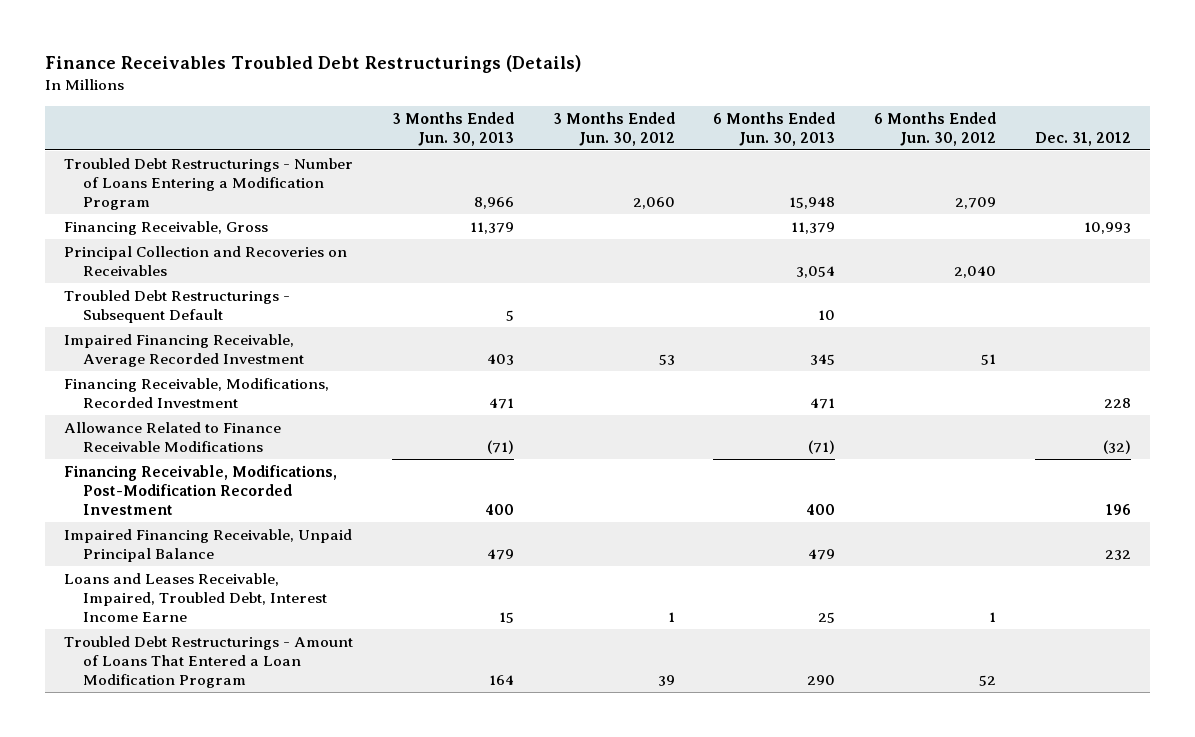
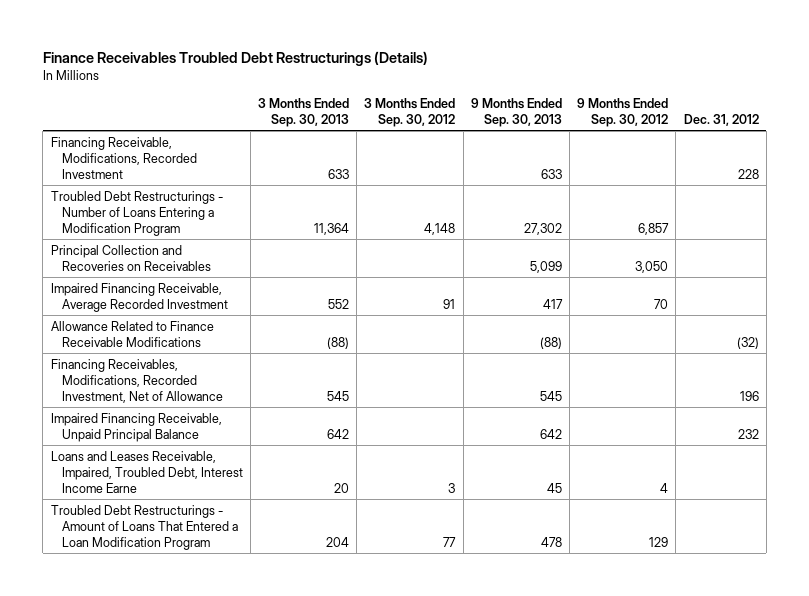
- | 3 Months Ended Jun. 30, 2013 | 3 Months Ended Jun. 30, 2012 | 6 Months Ended Jun. 30, 2013 | 6 Months Ended Jun. 30, 2012 | Dec. 31, 2012
+ | 3 Months Ended Sep. 30, 2013 | 3 Months Ended Sep. 30, 2012 | 9 Months Ended Sep. 30, 2013 | 9 Months Ended Sep. 30, 2012 | Dec. 31, 2012
moved up: Financing Receivable, Modifications, Recorded Investment | 633 | | 633 | | 228
- Financing Receivable, Gross | 11,379 | | 11,379 | | 10,993
- Troubled Debt Restructurings - Subsequent Default | 5 | | 10 | |
- Financing Receivable, Modifications, Post-Modification Recorded Investment | 400 | | 400 | | 196
+ Financing Receivables, Modifications, Recorded Investment, Net of Allowance | 545 | | 545 | | 196

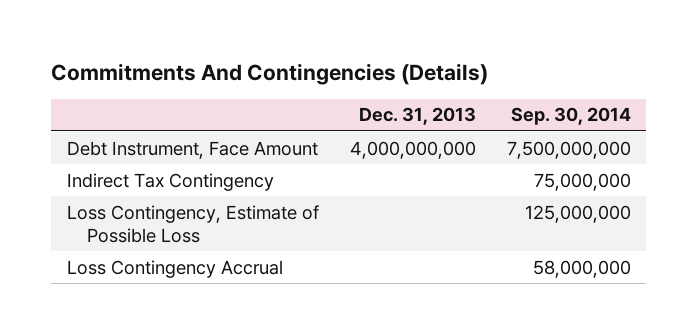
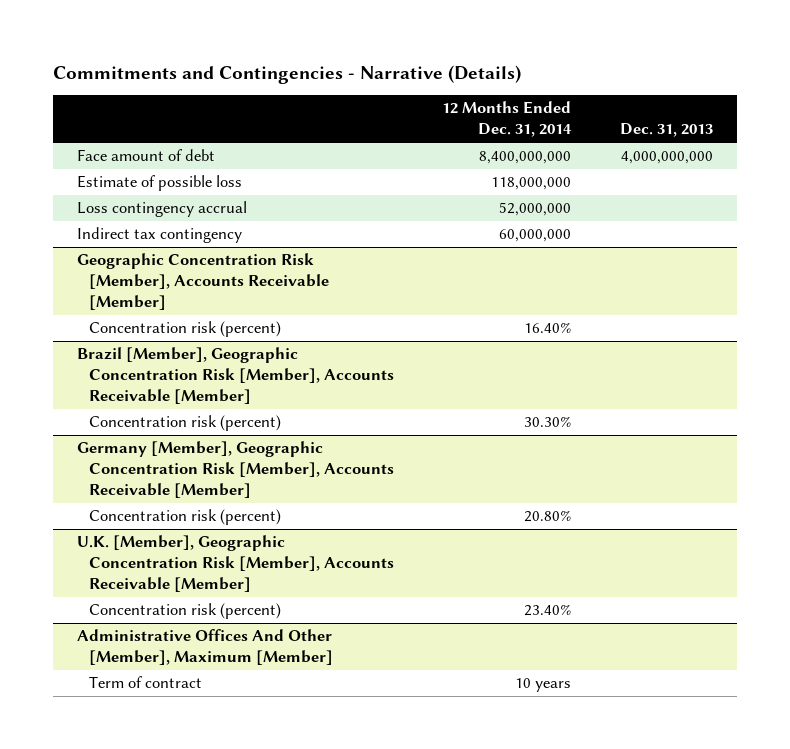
- Commitments And Contingencies (Details)
+ Commitments and Contingencies - Narrative (Details)
- | Dec. 31, 2013 | Sep. 30, 2014
+ | 12 Months Ended Dec. 31, 2014 | Dec. 31, 2013
- Debt Instrument, Face Amount | 4,000,000,000 | 7,500,000,000
- Indirect Tax Contingency | | 75,000,000
- Loss Contingency, Estimate of Possible Loss | | 125,000,000
- Loss Contingency Accrual | | 58,000,000
+ Face amount of debt | 8,400,000,000 | 4,000,000,000
+ Estimate of possible loss | 118,000,000 |
+ Loss contingency accrual | 52,000,000 |
+ Indirect tax contingency | 60,000,000 |
+ Geographic Concentration Risk [Member], Accounts Receivable [Member]
+ Concentration risk (percent) | 16.40% |
+ Brazil [Member], Geographic Concentration Risk [Member], Accounts Receivable [Member]
+ Concentration risk (percent) | 30.30% |
+ Germany [Member], Geographic Concentration Risk [Member], Accounts Receivable [Member]
+ Concentration risk (percent) | 20.80% |
+ U.K. [Member], Geographic Concentration Risk [Member], Accounts Receivable [Member]
+ Concentration risk (percent) | 23.40% |
+ Administrative Offices And Other [Member], Maximum [Member]
+ Term of contract | 10 years |

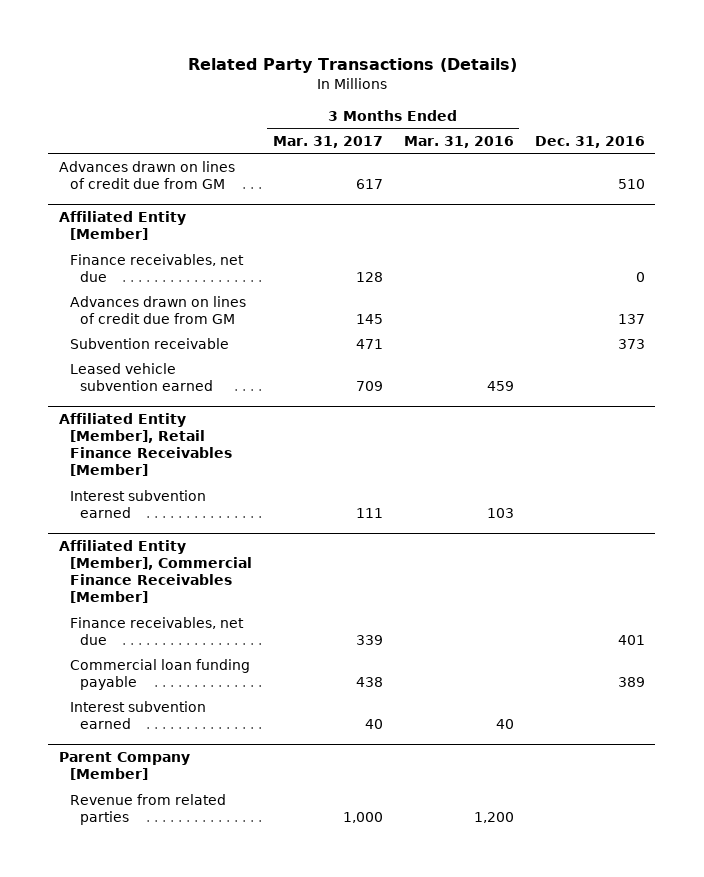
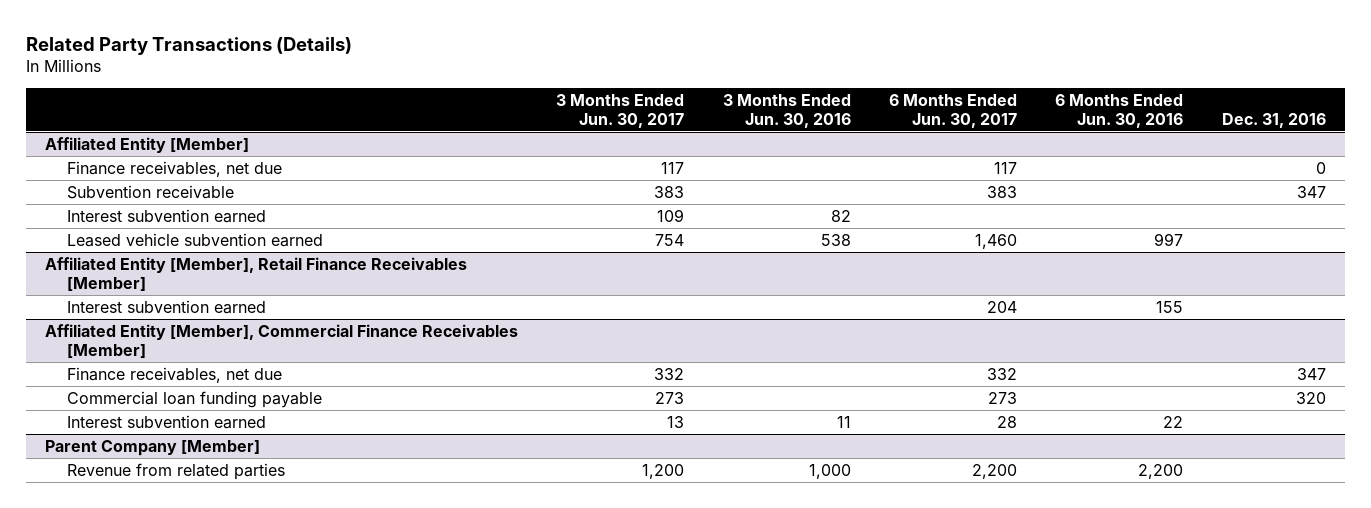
- | 3 Months Ended Mar. 31, 2017 | 3 Months Ended Mar. 31, 2016 | Dec. 31, 2016
+ | 3 Months Ended Jun. 30, 2017 | 3 Months Ended Jun. 30, 2016 | 6 Months Ended Jun. 30, 2017 | 6 Months Ended Jun. 30, 2016 | Dec. 31, 2016
- Advances drawn on lines of credit due from GM | 617 | | 510
@ Affiliated Entity [Member]
- Advances drawn on lines of credit due from GM | 145 | | 137
- Subvention receivable | 471 | | 373
+ Subvention receivable | 383 | | 383 | | 347
+ Interest subvention earned | 109 | 82 | | |
@ Affiliated Entity [Member], Commercial Finance Receivables [Member]
- Finance receivables, net due | 339 | | 401
- Commercial loan funding payable | 438 | | 389
+ Finance receivables, net due | 332 | | 332 | | 347
+ Commercial loan funding payable | 273 | | 273 | | 320

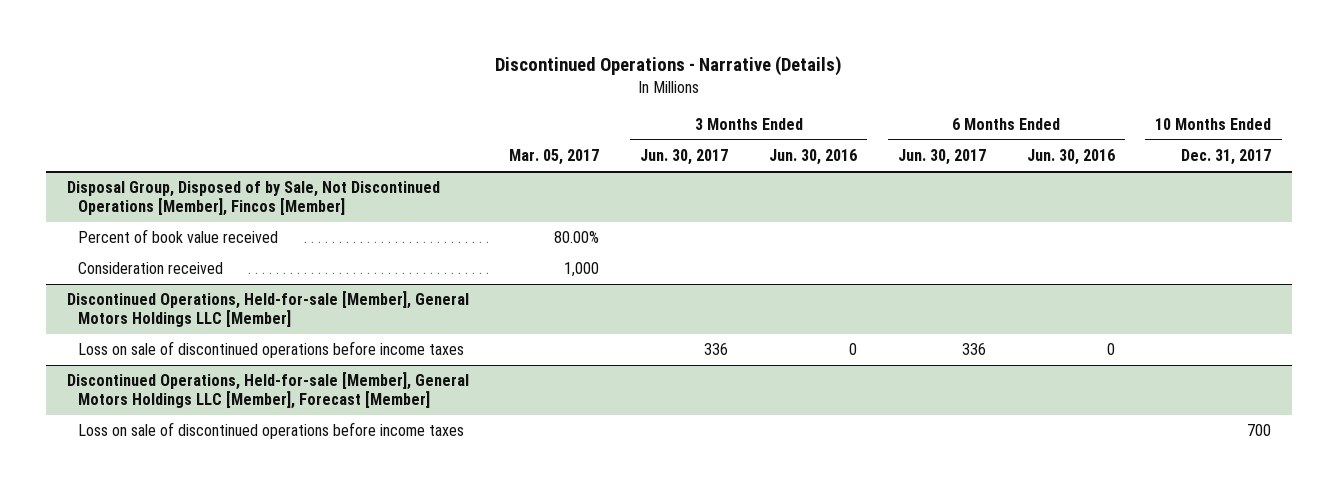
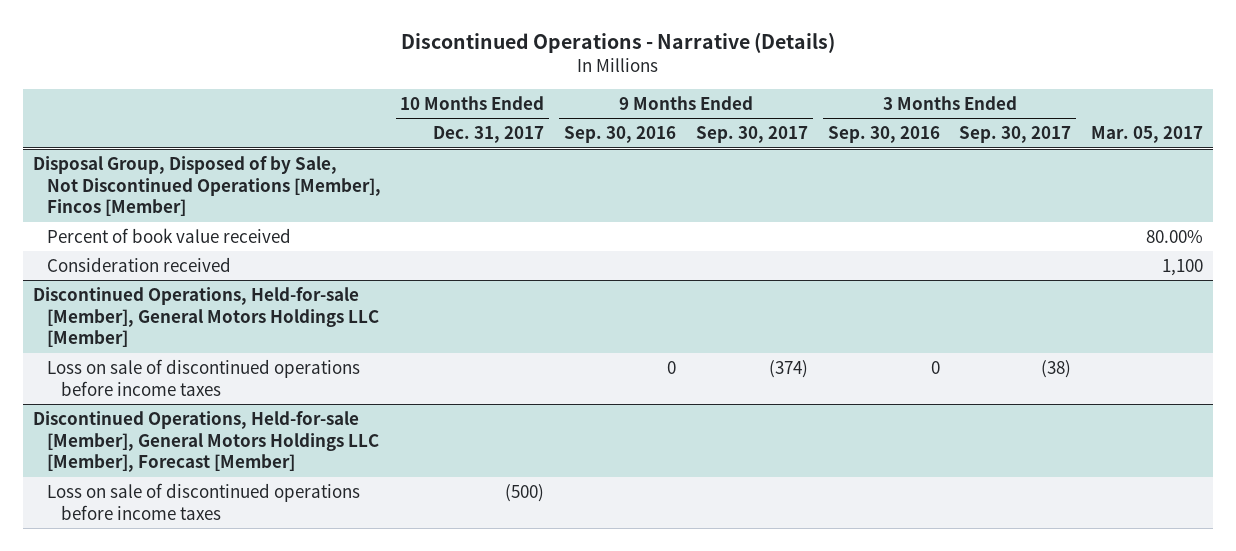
- | Mar. 05, 2017 | 3 Months Ended Jun. 30, 2017 | 3 Months Ended Jun. 30, 2016 | 6 Months Ended Jun. 30, 2017 | 6 Months Ended Jun. 30, 2016 | 10 Months Ended Dec. 31, 2017
+ | 10 Months Ended Dec. 31, 2017 | 9 Months Ended Sep. 30, 2016 | 9 Months Ended Sep. 30, 2017 | 3 Months Ended Sep. 30, 2016 | 3 Months Ended Sep. 30, 2017 | Mar. 05, 2017
@ Disposal Group, Disposed of by Sale, Not Discontinued Operations [Member], Fincos [Member]
- Consideration received | 1,000 | | | | |
+ Consideration received | | | | | | 1,100
@ Discontinued Operations, Held-for-sale [Member], General Motors Holdings LLC [Member], Forecast [Member]
- Loss on sale of discontinued operations before income taxes | | | | | | 700
+ Loss on sale of discontinued operations before income taxes | (500) | | | | |

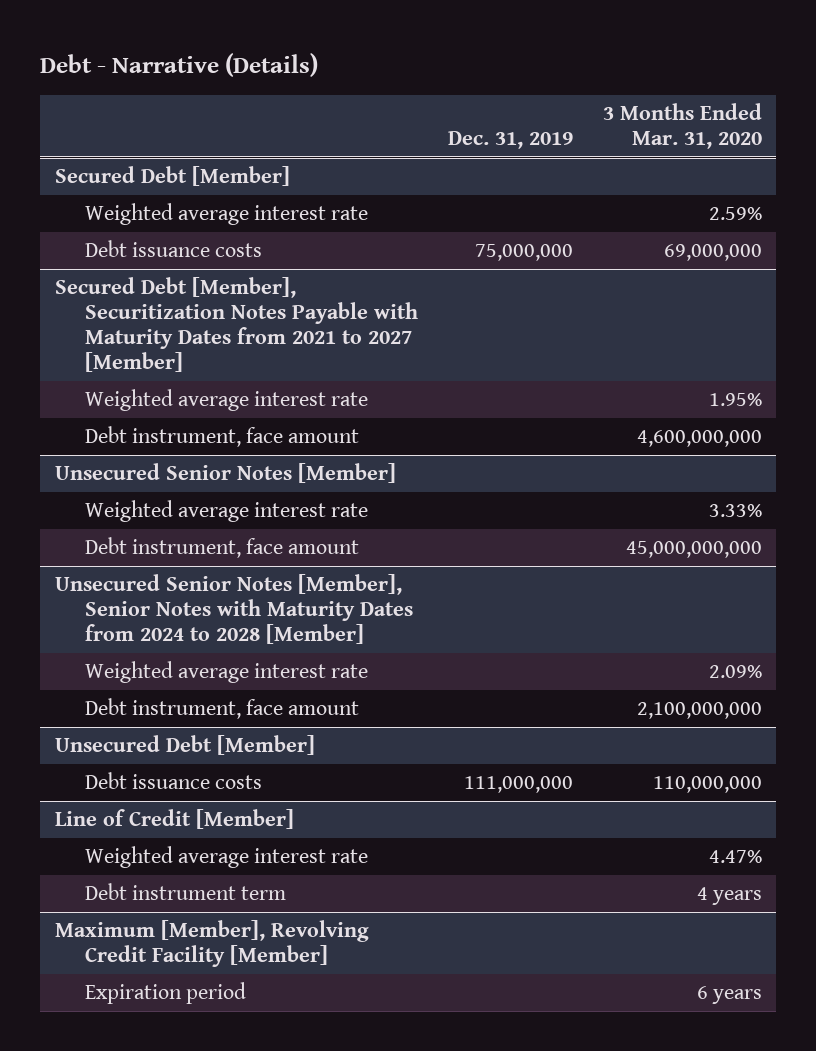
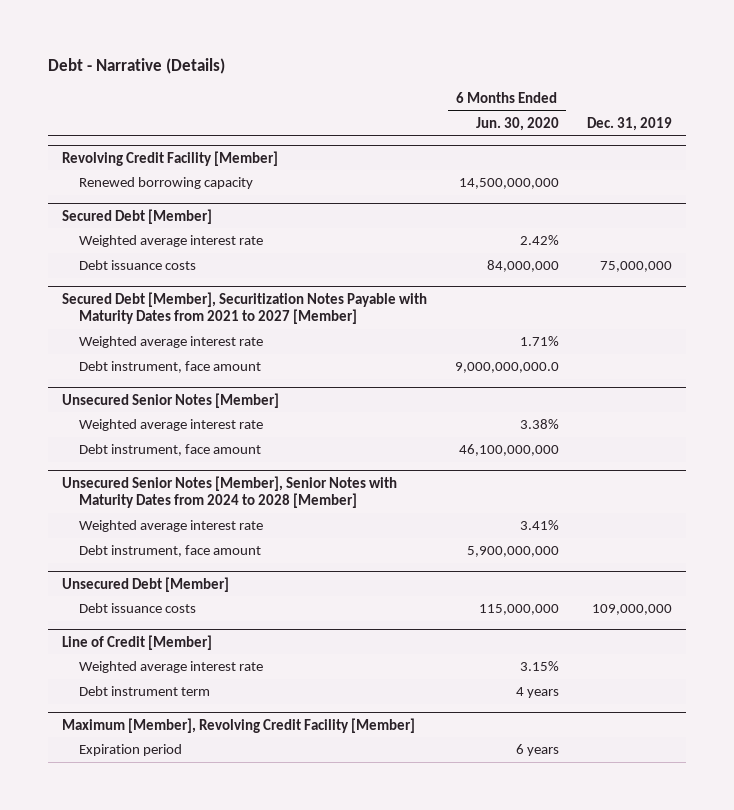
- | Dec. 31, 2019 | 3 Months Ended Mar. 31, 2020
+ | 6 Months Ended Jun. 30, 2020 | Dec. 31, 2019
+ Revolving Credit Facility [Member]
+ Renewed borrowing capacity | 14,500,000,000 |
@ Unsecured Debt [Member]
- Debt issuance costs | 111,000,000 | 110,000,000
+ Debt issuance costs | 115,000,000 | 109,000,000

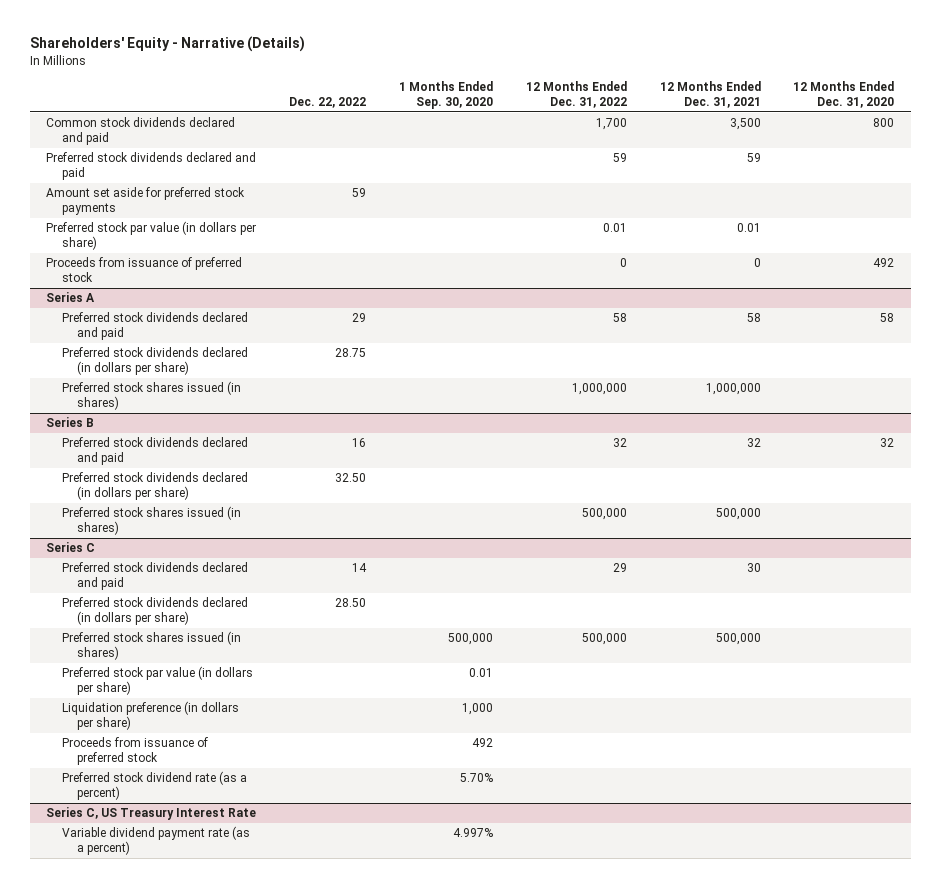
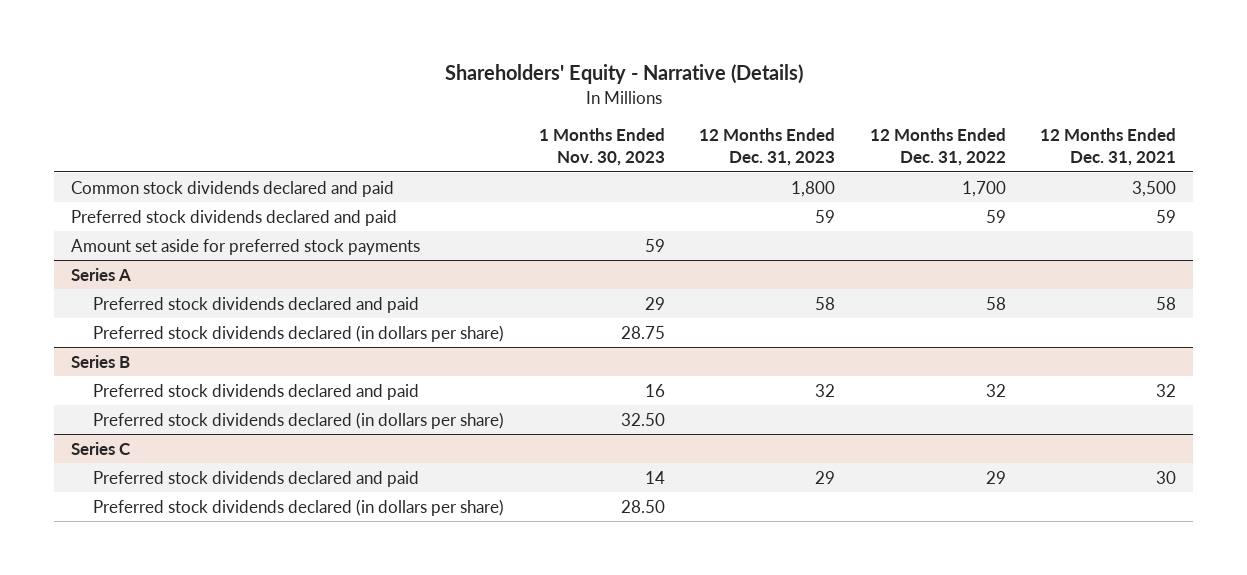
- | Dec. 22, 2022 | 1 Months Ended Sep. 30, 2020 | 12 Months Ended Dec. 31, 2022 | 12 Months Ended Dec. 31, 2021 | 12 Months Ended Dec. 31, 2020
+ | 1 Months Ended Nov. 30, 2023 | 12 Months Ended Dec. 31, 2023 | 12 Months Ended Dec. 31, 2022 | 12 Months Ended Dec. 31, 2021
- Preferred stock par value (in dollars per share) | | | 0.01 | 0.01 |
- Proceeds from issuance of preferred stock | | | 0 | 0 | 492
@ Series A
- Preferred stock shares issued (in shares) | | | 1,000,000 | 1,000,000 |
@ Series B
- Preferred stock shares issued (in shares) | | | 500,000 | 500,000 |
@ Series C
- Preferred stock shares issued (in shares) | | 500,000 | 500,000 | 500,000 |
- Preferred stock par value (in dollars per share) | | 0.01 | | |
- Liquidation preference (in dollars per share) | | 1,000 | | |
- Proceeds from issuance of preferred stock | | 492 | | |
- Preferred stock dividend rate (as a percent) | | 5.70% | | |
- Series C, US Treasury Interest Rate
- Variable dividend payment rate (as a percent) | | 4.997% | | |

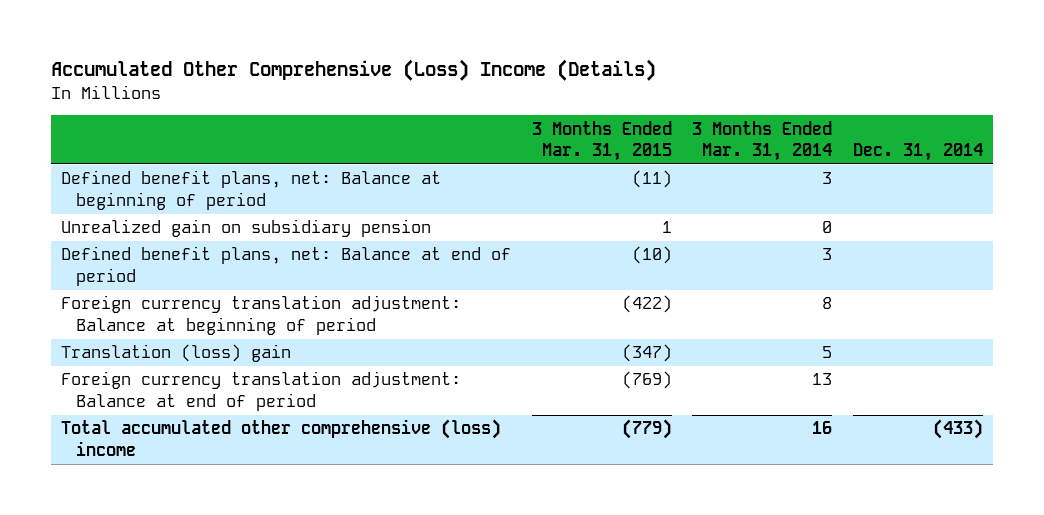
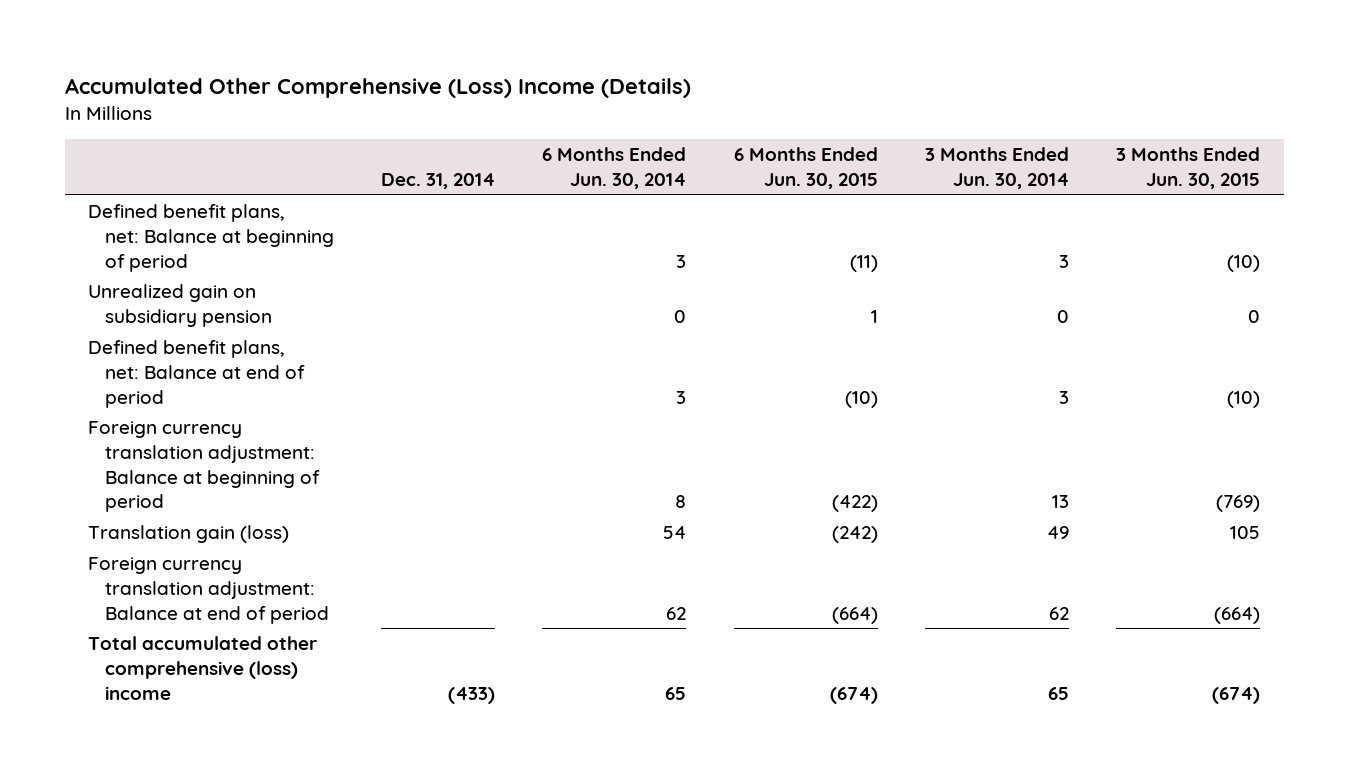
- | 3 Months Ended Mar. 31, 2015 | 3 Months Ended Mar. 31, 2014 | Dec. 31, 2014
+ | Dec. 31, 2014 | 6 Months Ended Jun. 30, 2014 | 6 Months Ended Jun. 30, 2015 | 3 Months Ended Jun. 30, 2014 | 3 Months Ended Jun. 30, 2015
- Translation (loss) gain | (347) | 5 |
+ Translation gain (loss) | | 54 | (242) | 49 | 105

